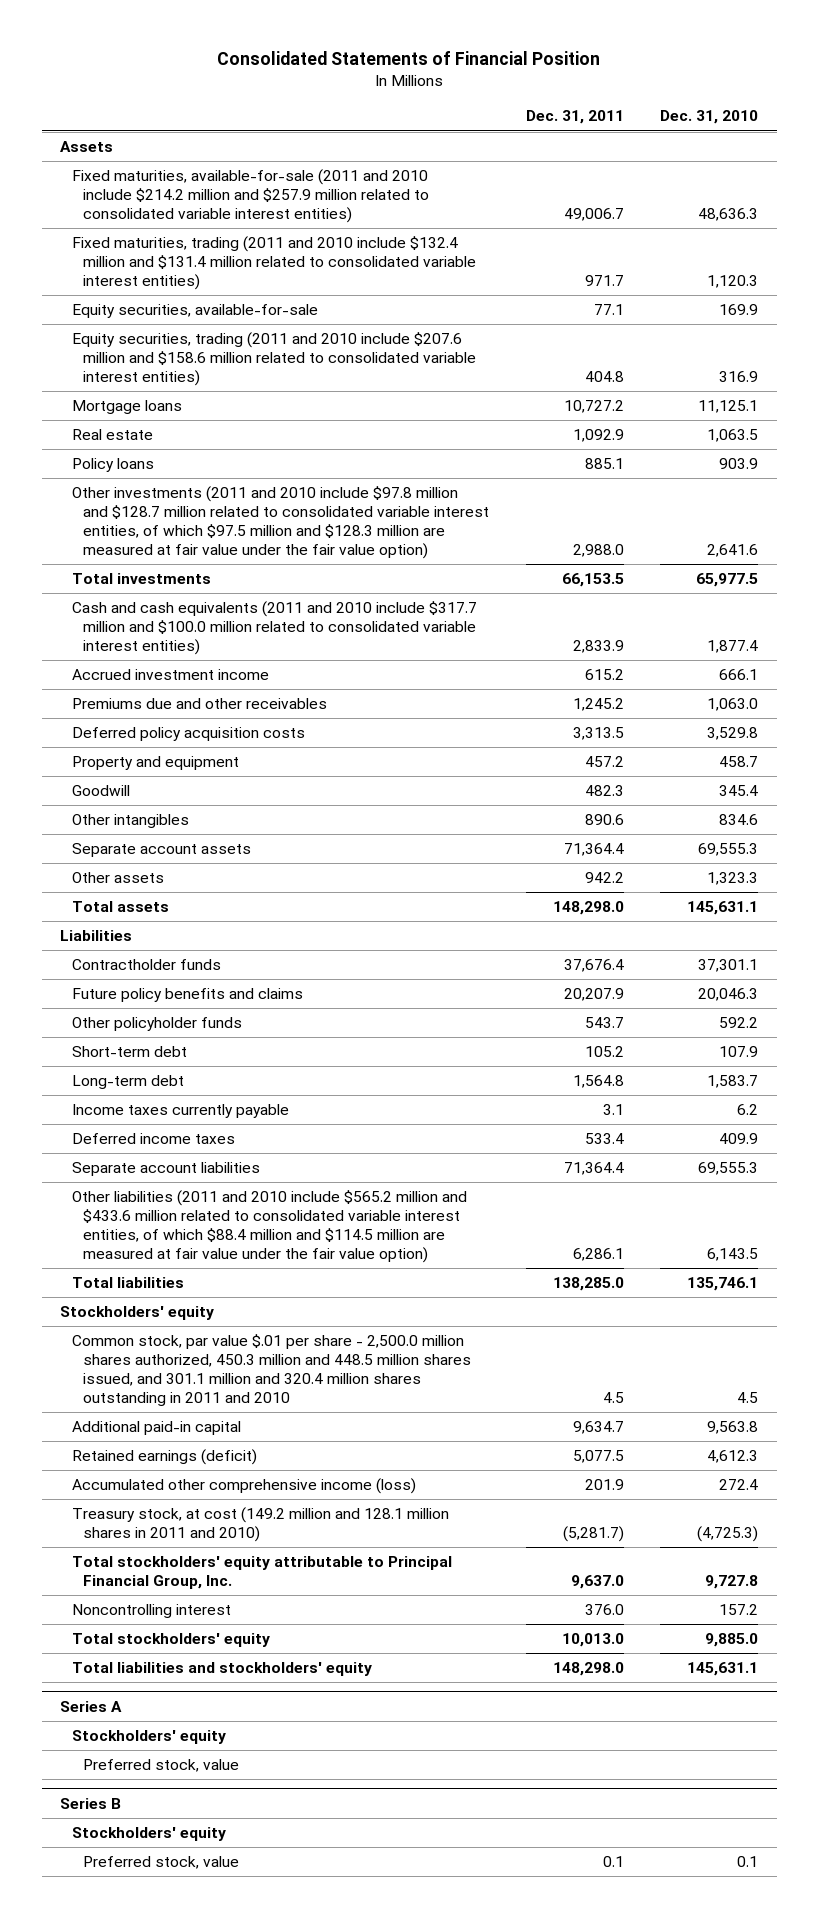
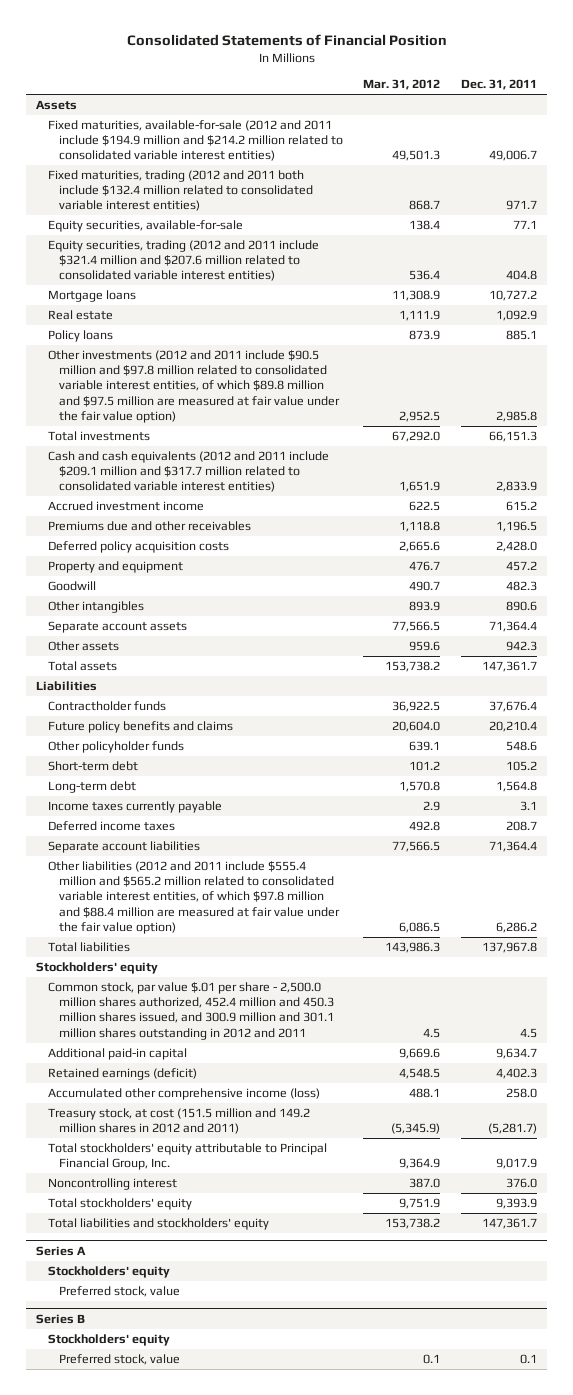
- | Dec. 31, 2011 | Dec. 31, 2010
+ | Mar. 31, 2012 | Dec. 31, 2011
- Fixed maturities, available-for-sale (2011 and 2010 include $214.2 million and $257.9 million related to consolidated variable interest entities) | 49,006.7 | 48,636.3
- Fixed maturities, trading (2011 and 2010 include $132.4 million and $131.4 million related to consolidated variable interest entities) | 971.7 | 1,120.3
+ Fixed maturities, available-for-sale (2012 and 2011 include $194.9 million and $214.2 million related to consolidated variable interest entities) | 49,501.3 | 49,006.7
+ Fixed maturities, trading (2012 and 2011 both include $132.4 million related to consolidated variable interest entities) | 868.7 | 971.7
- Equity securities, trading (2011 and 2010 include $207.6 million and $158.6 million related to consolidated variable interest entities) | 404.8 | 316.9
+ Equity securities, trading (2012 and 2011 include $321.4 million and $207.6 million related to consolidated variable interest entities) | 536.4 | 404.8
- Other investments (2011 and 2010 include $97.8 million and $128.7 million related to consolidated variable interest entities, of which $97.5 million and $128.3 million are measured at fair value under the fair value option) | 2,988.0 | 2,641.6
- Total investments | 66,153.5 | 65,977.5
- Cash and cash equivalents (2011 and 2010 include $317.7 million and $100.0 million related to consolidated variable interest entities) | 2,833.9 | 1,877.4
+ Other investments (2012 and 2011 include $90.5 million and $97.8 million related to consolidated variable interest entities, of which $89.8 million and $97.5 million are measured at fair value under the fair value option) | 2,952.5 | 2,985.8
+ Total investments | 67,292.0 | 66,151.3
+ Cash and cash equivalents (2012 and 2011 include $209.1 million and $317.7 million related to consolidated variable interest entities) | 1,651.9 | 2,833.9
- Premiums due and other receivables | 1,245.2 | 1,063.0
- Deferred policy acquisition costs | 3,313.5 | 3,529.8
+ Premiums due and other receivables | 1,118.8 | 1,196.5
+ Deferred policy acquisition costs | 2,665.6 | 2,428.0
- Other assets | 942.2 | 1,323.3
- Total assets | 148,298.0 | 145,631.1
+ Other assets | 959.6 | 942.3
+ Total assets | 153,738.2 | 147,361.7
- Future policy benefits and claims | 20,207.9 | 20,046.3
- Other policyholder funds | 543.7 | 592.2
+ Future policy benefits and claims | 20,604.0 | 20,210.4
+ Other policyholder funds | 639.1 | 548.6
- Deferred income taxes | 533.4 | 409.9
+ Deferred income taxes | 492.8 | 208.7
- Other liabilities (2011 and 2010 include $565.2 million and $433.6 million related to consolidated variable interest entities, of which $88.4 million and $114.5 million are measured at fair value under the fair value option) | 6,286.1 | 6,143.5
- Total liabilities | 138,285.0 | 135,746.1
+ Other liabilities (2012 and 2011 include $555.4 million and $565.2 million related to consolidated variable interest entities, of which $97.8 million and $88.4 million are measured at fair value under the fair value option) | 6,086.5 | 6,286.2
+ Total liabilities | 143,986.3 | 137,967.8
- Common stock, par value $.01 per share - 2,500.0 million shares authorized, 450.3 million and 448.5 million shares issued, and 301.1 million and 320.4 million shares outstanding in 2011 and 2010 | 4.5 | 4.5
+ Common stock, par value $.01 per share - 2,500.0 million shares authorized, 452.4 million and 450.3 million shares issued, and 300.9 million and 301.1 million shares outstanding in 2012 and 2011 | 4.5 | 4.5
- Retained earnings (deficit) | 5,077.5 | 4,612.3
- Accumulated other comprehensive income (loss) | 201.9 | 272.4
- Treasury stock, at cost (149.2 million and 128.1 million shares in 2011 and 2010) | (5,281.7) | (4,725.3)
- Total stockholders' equity attributable to Principal Financial Group, Inc. | 9,637.0 | 9,727.8
+ Retained earnings (deficit) | 4,548.5 | 4,402.3
+ Accumulated other comprehensive income (loss) | 488.1 | 258.0
+ Treasury stock, at cost (151.5 million and 149.2 million shares in 2012 and 2011) | (5,345.9) | (5,281.7)
+ Total stockholders' equity attributable to Principal Financial Group, Inc. | 9,364.9 | 9,017.9
- Total stockholders' equity | 10,013.0 | 9,885.0
- Total liabilities and stockholders' equity | 148,298.0 | 145,631.1
+ Total stockholders' equity | 9,751.9 | 9,393.9
+ Total liabilities and stockholders' equity | 153,738.2 | 147,361.7

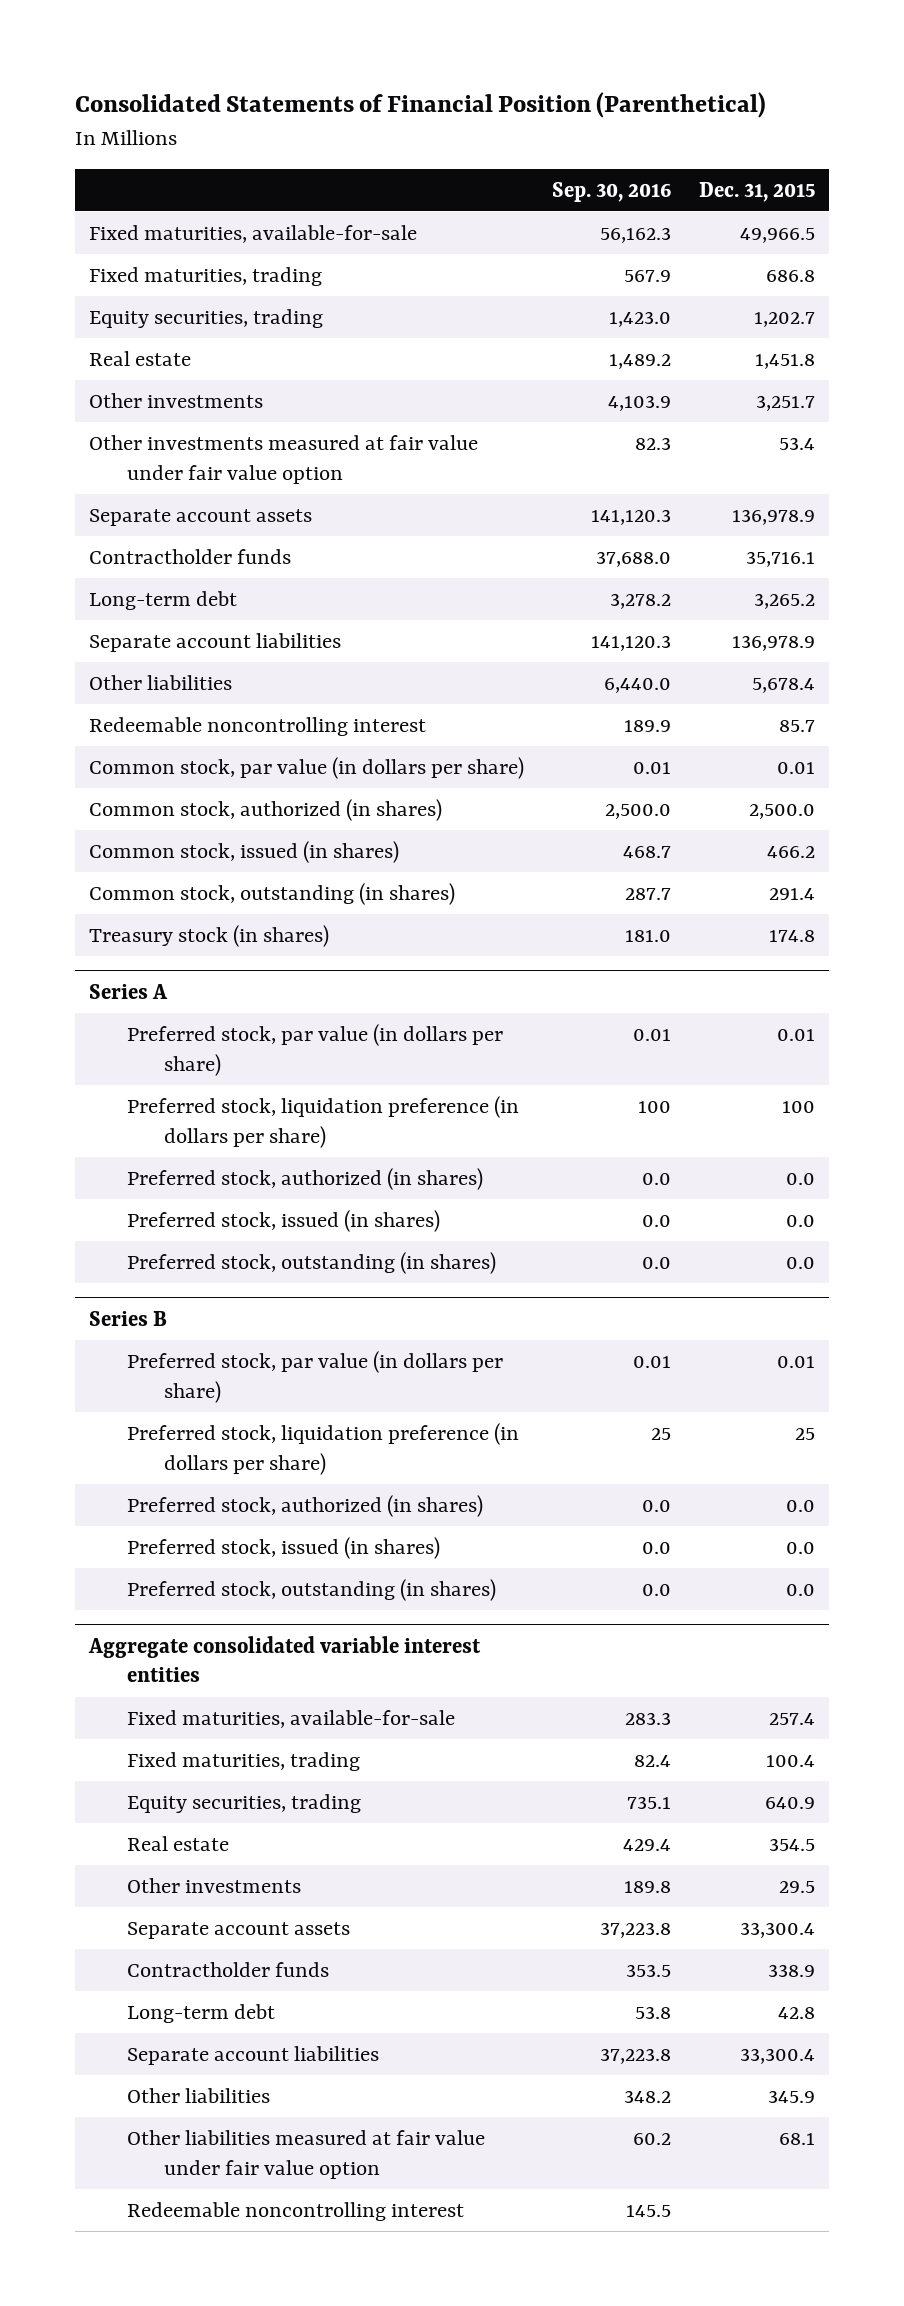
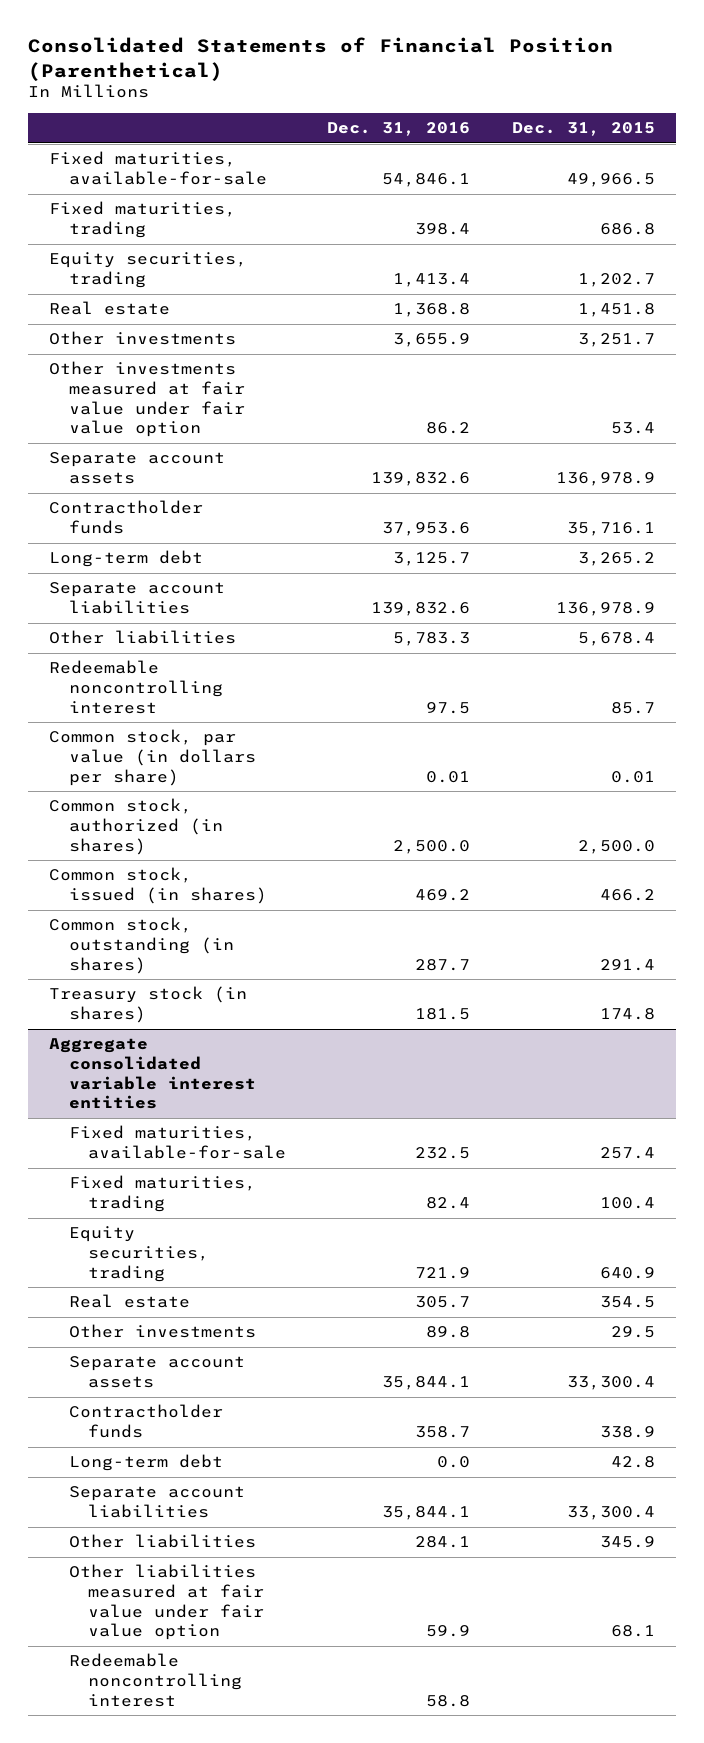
- | Sep. 30, 2016 | Dec. 31, 2015
+ | Dec. 31, 2016 | Dec. 31, 2015
- Series A
- Preferred stock, par value (in dollars per share) | 0.01 | 0.01
- Preferred stock, liquidation preference (in dollars per share) | 100 | 100
- Preferred stock, authorized (in shares) | 0.0 | 0.0
- Preferred stock, issued (in shares) | 0.0 | 0.0
- Preferred stock, outstanding (in shares) | 0.0 | 0.0
- Series B
- Preferred stock, par value (in dollars per share) | 0.01 | 0.01
- Preferred stock, liquidation preference (in dollars per share) | 25 | 25
- Preferred stock, authorized (in shares) | 0.0 | 0.0
- Preferred stock, issued (in shares) | 0.0 | 0.0
- Preferred stock, outstanding (in shares) | 0.0 | 0.0

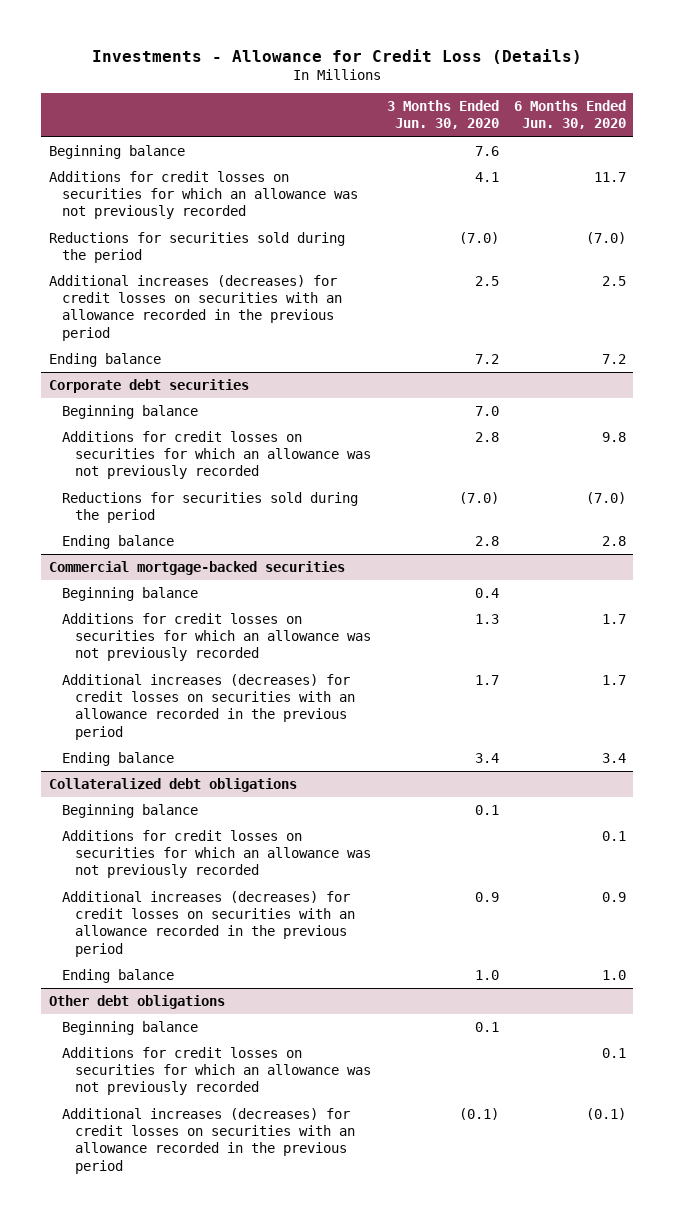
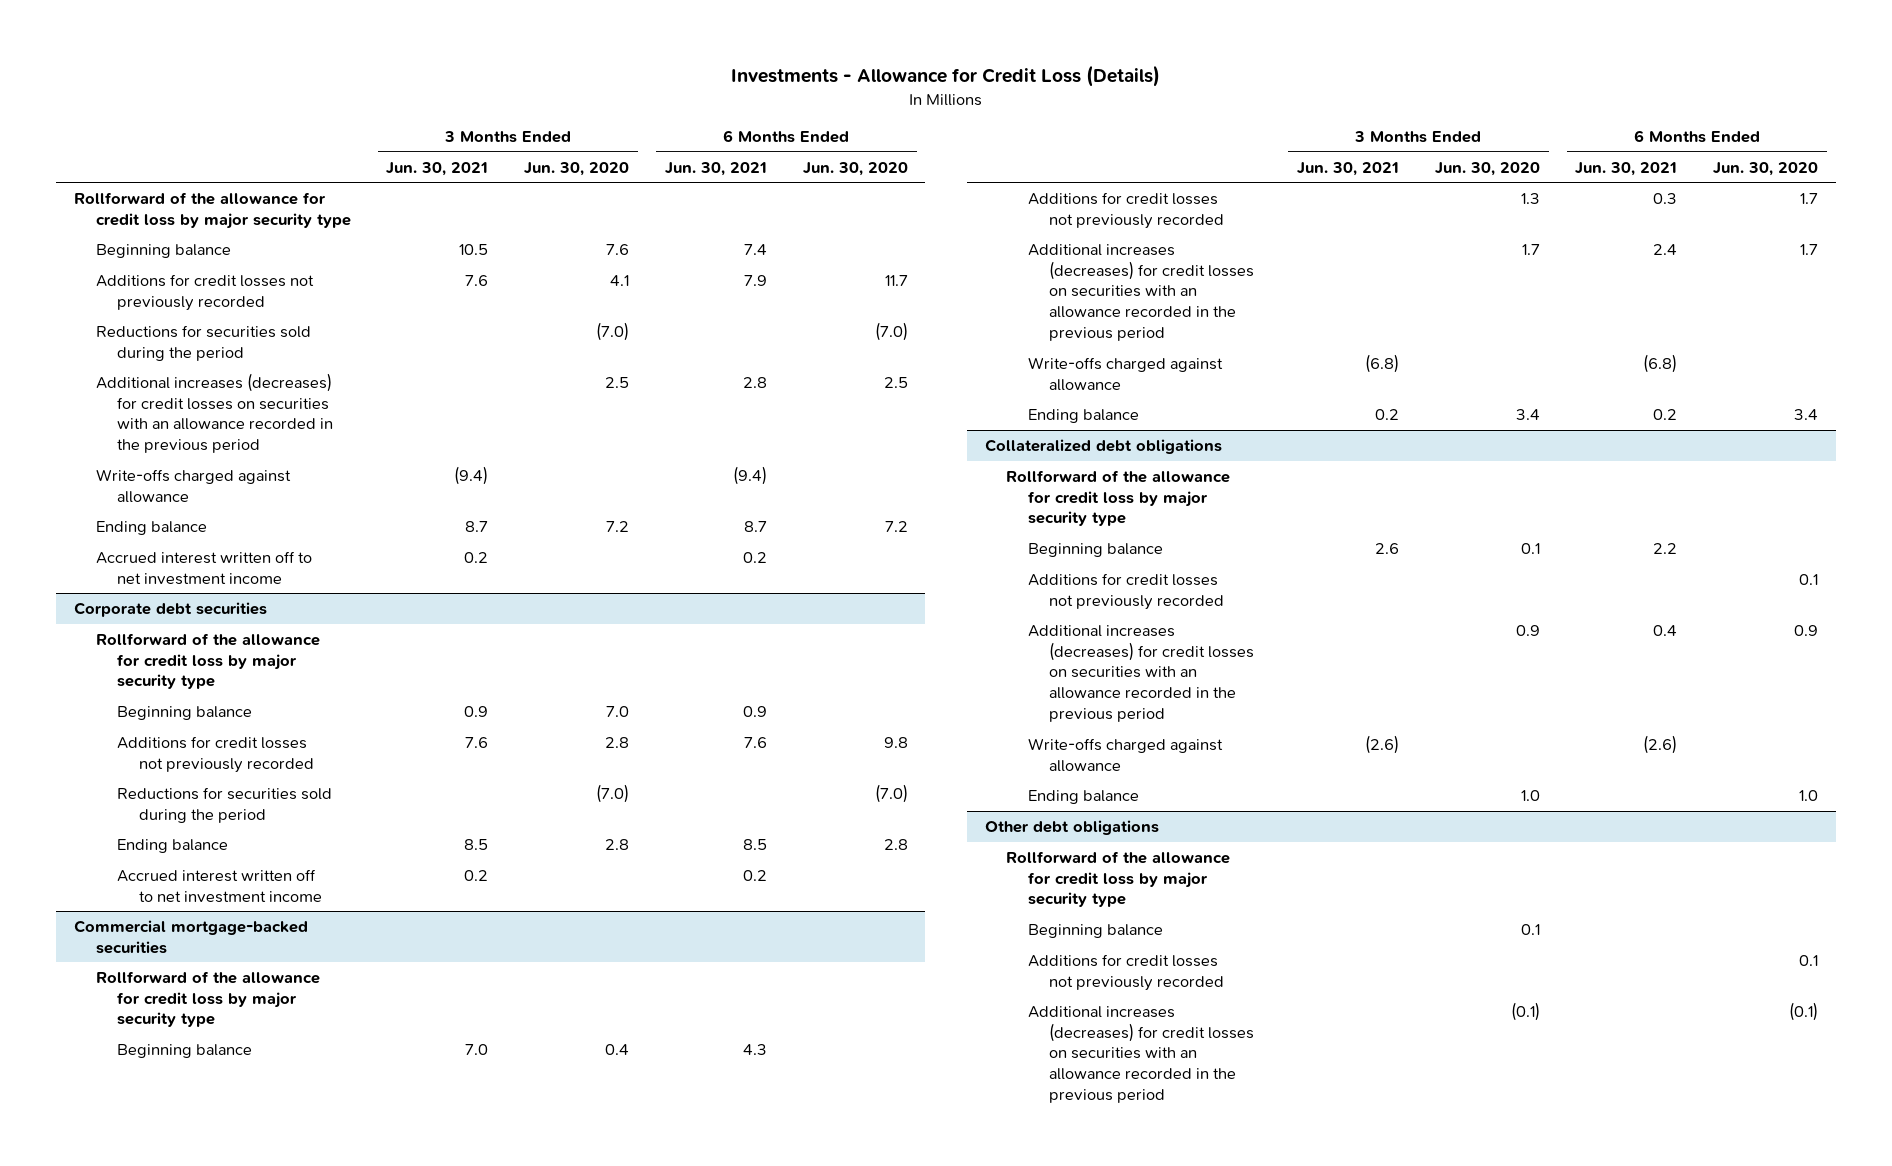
- | 3 Months Ended Jun. 30, 2020 | 6 Months Ended Jun. 30, 2020
+ | 3 Months Ended Jun. 30, 2021 | 3 Months Ended Jun. 30, 2020 | 6 Months Ended Jun. 30, 2021 | 6 Months Ended Jun. 30, 2020
+ Rollforward of the allowance for credit loss by major security type
- Additions for credit losses on securities for which an allowance was not previously recorded | 4.1 | 11.7
+ Additions for credit losses not previously recorded | 7.6 | 4.1 | 7.9 | 11.7
+ Write-offs charged against allowance | (9.4) | | (9.4) |
+ Accrued interest written off to net investment income | 0.2 | | 0.2 |
@ Corporate debt securities
+ Rollforward of the allowance for credit loss by major security type
- Additions for credit losses on securities for which an allowance was not previously recorded | 2.8 | 9.8
+ Additions for credit losses not previously recorded | 7.6 | 2.8 | 7.6 | 9.8
+ Accrued interest written off to net investment income | 0.2 | | 0.2 |
@ Commercial mortgage-backed securities
+ Rollforward of the allowance for credit loss by major security type
- Additions for credit losses on securities for which an allowance was not previously recorded | 1.3 | 1.7
+ Additions for credit losses not previously recorded | | 1.3 | 0.3 | 1.7
+ Write-offs charged against allowance | (6.8) | | (6.8) |
@ Collateralized debt obligations
+ Rollforward of the allowance for credit loss by major security type
- Additions for credit losses on securities for which an allowance was not previously recorded | | 0.1
+ Additions for credit losses not previously recorded | | | | 0.1
+ Write-offs charged against allowance | (2.6) | | (2.6) |
@ Other debt obligations
+ Rollforward of the allowance for credit loss by major security type
- Additions for credit losses on securities for which an allowance was not previously recorded | | 0.1
+ Additions for credit losses not previously recorded | | | | 0.1

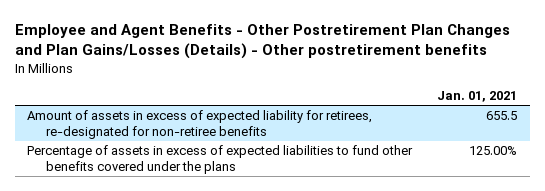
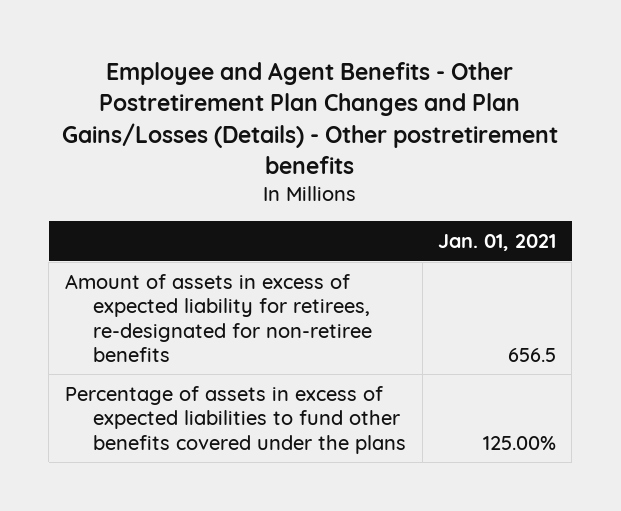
- Amount of assets in excess of expected liability for retirees, re-designated for non-retiree benefits | 655.5
+ Amount of assets in excess of expected liability for retirees, re-designated for non-retiree benefits | 656.5

